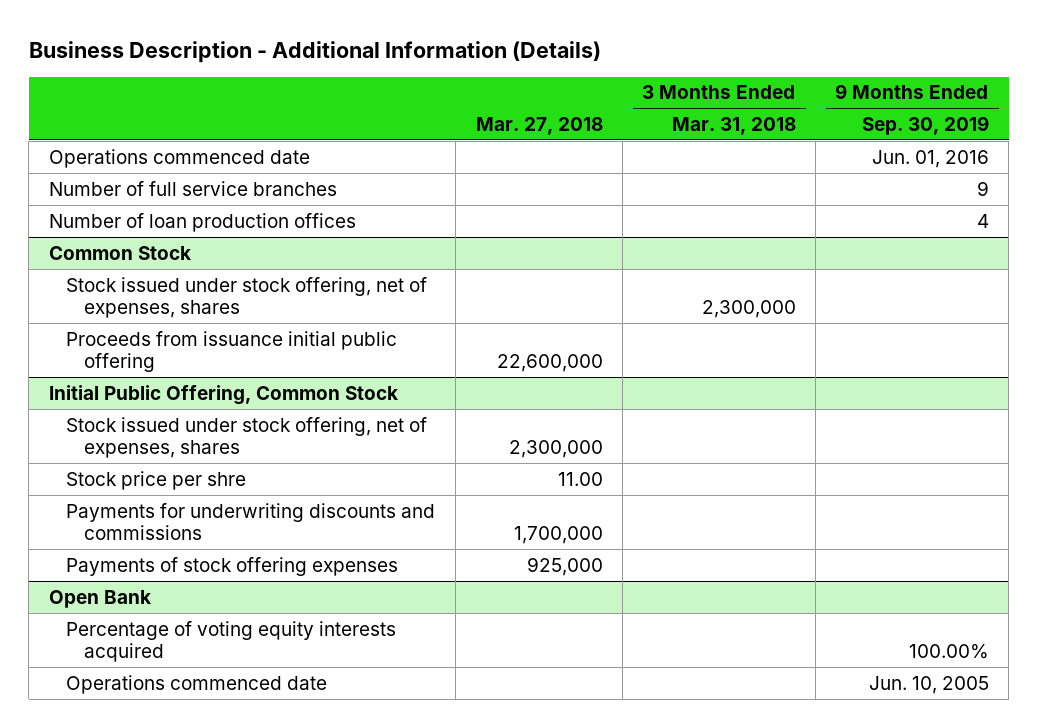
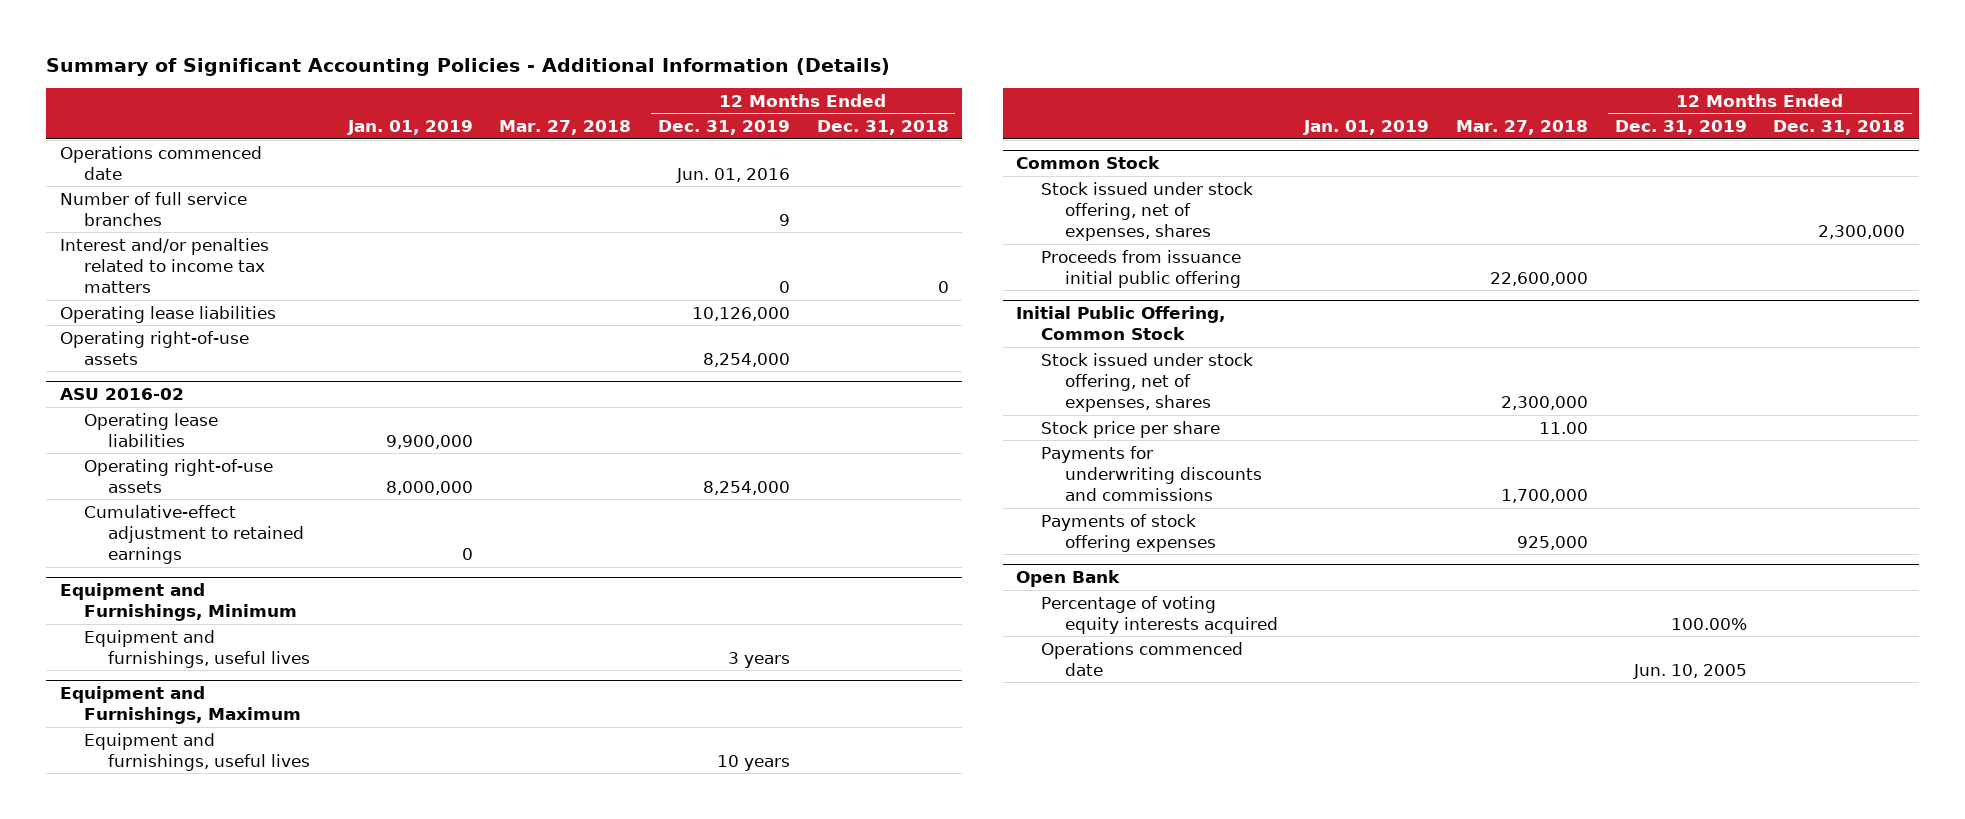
- Business Description - Additional Information (Details)
+ Summary of Significant Accounting Policies - Additional Information (Details)
- | Mar. 27, 2018 | 3 Months Ended Mar. 31, 2018 | 9 Months Ended Sep. 30, 2019
+ | Jan. 01, 2019 | Mar. 27, 2018 | 12 Months Ended Dec. 31, 2019 | 12 Months Ended Dec. 31, 2018
- Number of loan production offices | | | 4
+ Interest and/or penalties related to income tax matters | | | 0 | 0
+ Operating lease liabilities | | | 10,126,000 |
+ Operating right-of-use assets | | | 8,254,000 |
+ ASU 2016-02
+ Operating lease liabilities | 9,900,000 | | |
+ Operating right-of-use assets | 8,000,000 | | 8,254,000 |
+ Cumulative-effect adjustment to retained earnings | 0 | | |
+ Equipment and Furnishings, Minimum
+ Equipment and furnishings, useful lives | | | 3 years |
+ Equipment and Furnishings, Maximum
+ Equipment and furnishings, useful lives | | | 10 years |
@ Initial Public Offering, Common Stock
- Stock price per shre | 11.00 | |
+ Stock price per share | | 11.00 | |

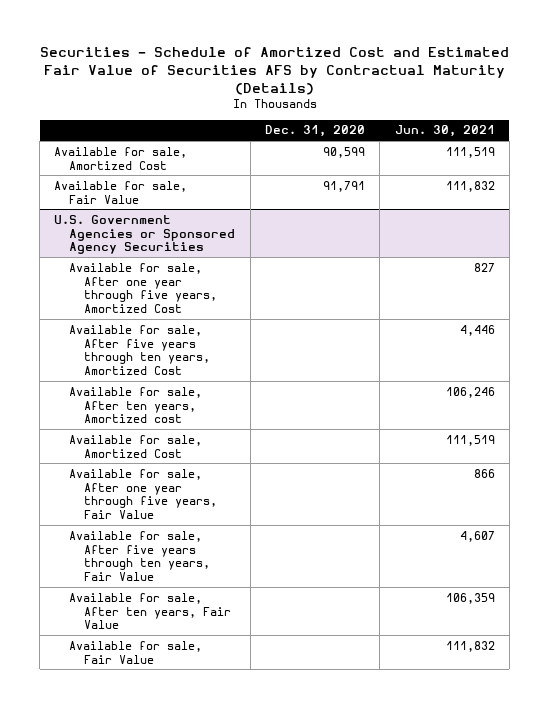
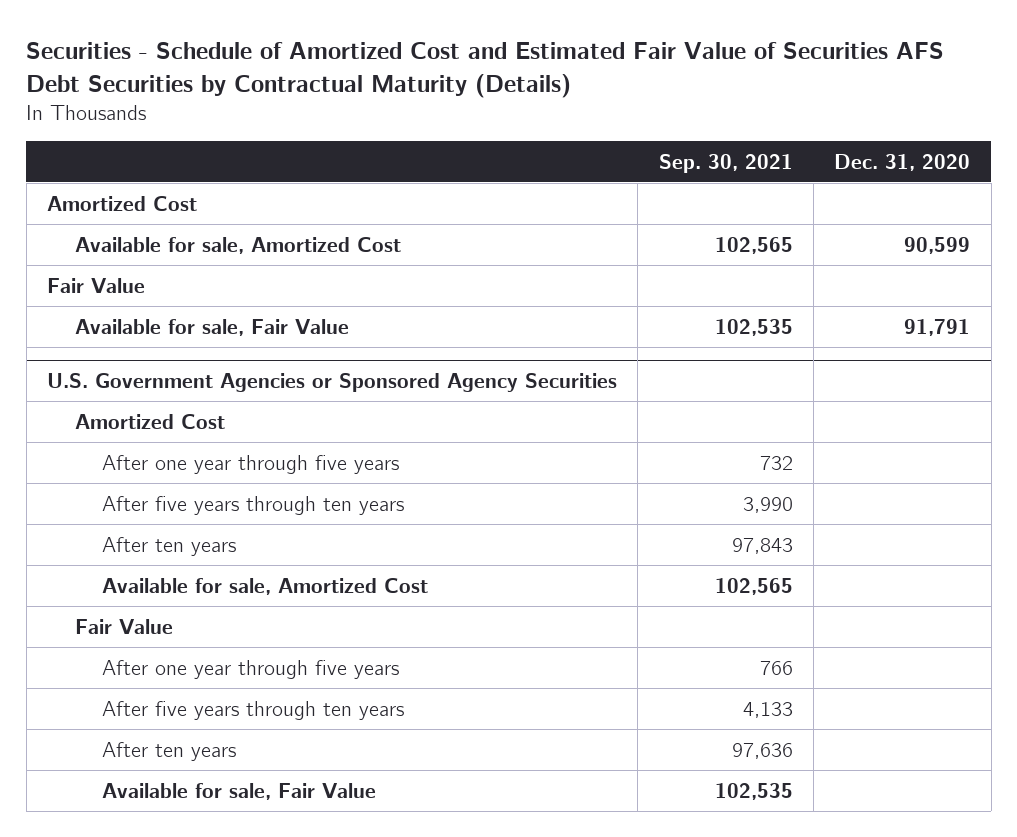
- Securities - Schedule of Amortized Cost and Estimated Fair Value of Securities AFS by Contractual Maturity (Details)
+ Securities - Schedule of Amortized Cost and Estimated Fair Value of Securities AFS Debt Securities by Contractual Maturity (Details)
- | Dec. 31, 2020 | Jun. 30, 2021
+ | Sep. 30, 2021 | Dec. 31, 2020
+ Amortized Cost
+ Fair Value
@ U.S. Government Agencies or Sponsored Agency Securities
- Available for sale, After one year through five years, Amortized Cost | | 827
- Available for sale, After five years through ten years, Amortized Cost | | 4,446
- Available for sale, After ten years, Amortized cost | | 106,246
+ Amortized Cost
+ After one year through five years | 732 |
+ After five years through ten years | 3,990 |
+ After ten years | 97,843 |
- Available for sale, After one year through five years, Fair Value | | 866
- Available for sale, After five years through ten years, Fair Value | | 4,607
- Available for sale, After ten years, Fair Value | | 106,359
+ Fair Value
+ After one year through five years | 766 |
+ After five years through ten years | 4,133 |
+ After ten years | 97,636 |

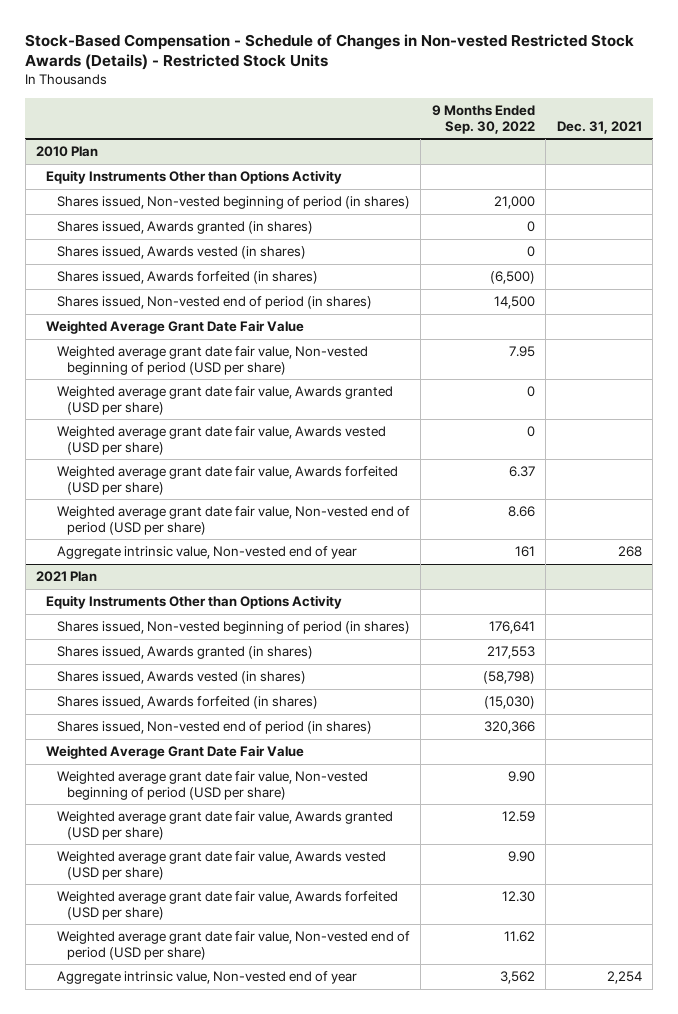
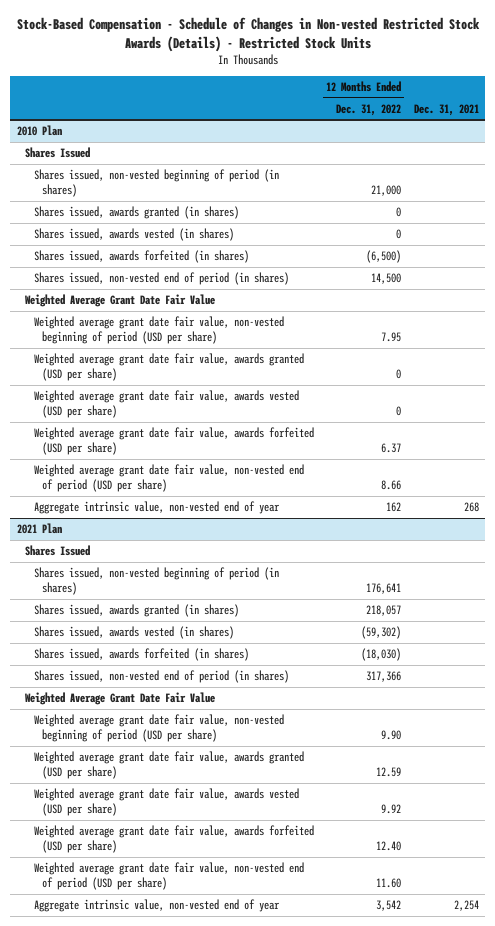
- | 9 Months Ended Sep. 30, 2022 | Dec. 31, 2021
+ | 12 Months Ended Dec. 31, 2022 | Dec. 31, 2021
@ 2010 Plan
- Equity Instruments Other than Options Activity
- Shares issued, Non-vested beginning of period (in shares) | 21,000 |
- Shares issued, Awards granted (in shares) | 0 |
- Shares issued, Awards vested (in shares) | 0 |
- Shares issued, Awards forfeited (in shares) | (6,500) |
- Shares issued, Non-vested end of period (in shares) | 14,500 |
+ Shares Issued
+ Shares issued, non-vested beginning of period (in shares) | 21,000 |
+ Shares issued, awards granted (in shares) | 0 |
+ Shares issued, awards vested (in shares) | 0 |
+ Shares issued, awards forfeited (in shares) | (6,500) |
+ Shares issued, non-vested end of period (in shares) | 14,500 |
- Weighted average grant date fair value, Non-vested beginning of period (USD per share) | 7.95 |
- Weighted average grant date fair value, Awards granted (USD per share) | 0 |
- Weighted average grant date fair value, Awards vested (USD per share) | 0 |
- Weighted average grant date fair value, Awards forfeited (USD per share) | 6.37 |
- Weighted average grant date fair value, Non-vested end of period (USD per share) | 8.66 |
- Aggregate intrinsic value, Non-vested end of year | 161 | 268
+ Weighted average grant date fair value, non-vested beginning of period (USD per share) | 7.95 |
+ Weighted average grant date fair value, awards granted (USD per share) | 0 |
+ Weighted average grant date fair value, awards vested (USD per share) | 0 |
+ Weighted average grant date fair value, awards forfeited (USD per share) | 6.37 |
+ Weighted average grant date fair value, non-vested end of period (USD per share) | 8.66 |
+ Aggregate intrinsic value, non-vested end of year | 162 | 268
@ 2021 Plan
- Equity Instruments Other than Options Activity
- Shares issued, Non-vested beginning of period (in shares) | 176,641 |
- Shares issued, Awards granted (in shares) | 217,553 |
- Shares issued, Awards vested (in shares) | (58,798) |
- Shares issued, Awards forfeited (in shares) | (15,030) |
- Shares issued, Non-vested end of period (in shares) | 320,366 |
+ Shares Issued
+ Shares issued, non-vested beginning of period (in shares) | 176,641 |
+ Shares issued, awards granted (in shares) | 218,057 |
+ Shares issued, awards vested (in shares) | (59,302) |
+ Shares issued, awards forfeited (in shares) | (18,030) |
+ Shares issued, non-vested end of period (in shares) | 317,366 |
- Weighted average grant date fair value, Non-vested beginning of period (USD per share) | 9.90 |
- Weighted average grant date fair value, Awards granted (USD per share) | 12.59 |
- Weighted average grant date fair value, Awards vested (USD per share) | 9.90 |
- Weighted average grant date fair value, Awards forfeited (USD per share) | 12.30 |
- Weighted average grant date fair value, Non-vested end of period (USD per share) | 11.62 |
- Aggregate intrinsic value, Non-vested end of year | 3,562 | 2,254
+ Weighted average grant date fair value, non-vested beginning of period (USD per share) | 9.90 |
+ Weighted average grant date fair value, awards granted (USD per share) | 12.59 |
+ Weighted average grant date fair value, awards vested (USD per share) | 9.92 |
+ Weighted average grant date fair value, awards forfeited (USD per share) | 12.40 |
+ Weighted average grant date fair value, non-vested end of period (USD per share) | 11.60 |
+ Aggregate intrinsic value, non-vested end of year | 3,542 | 2,254

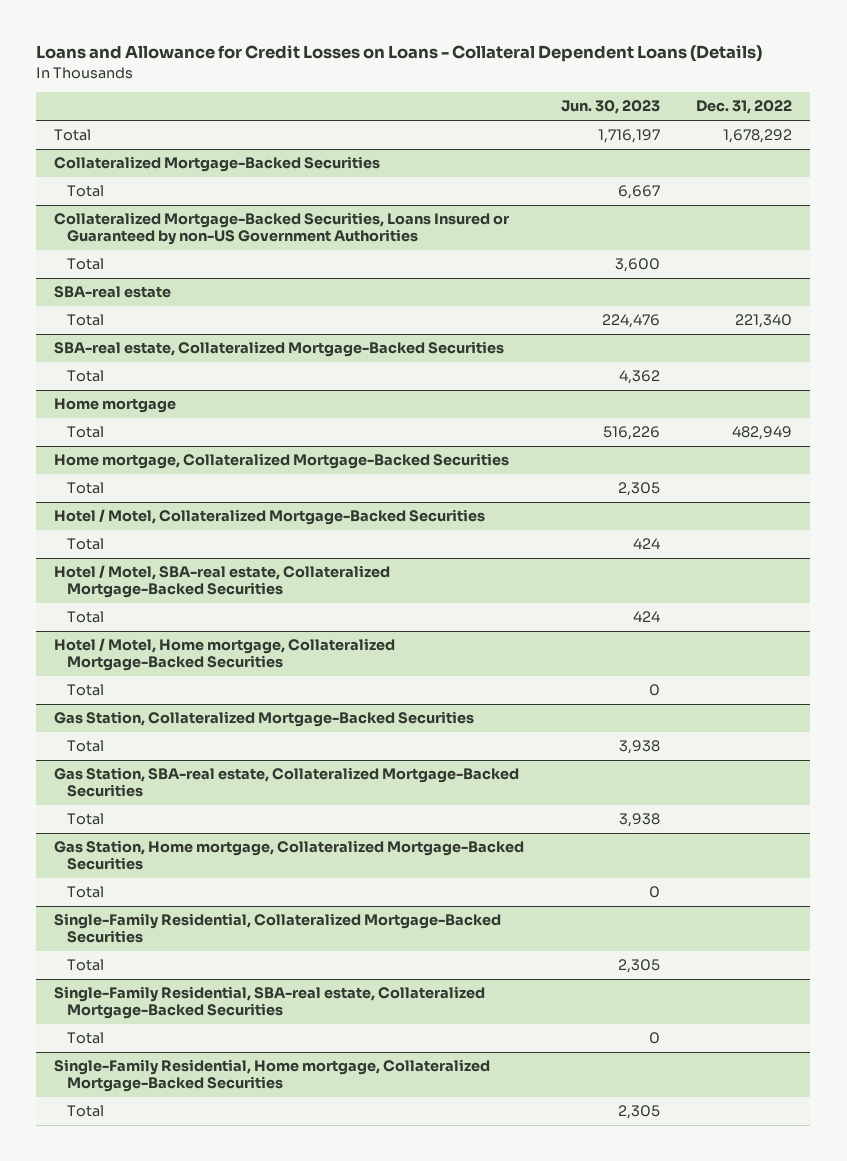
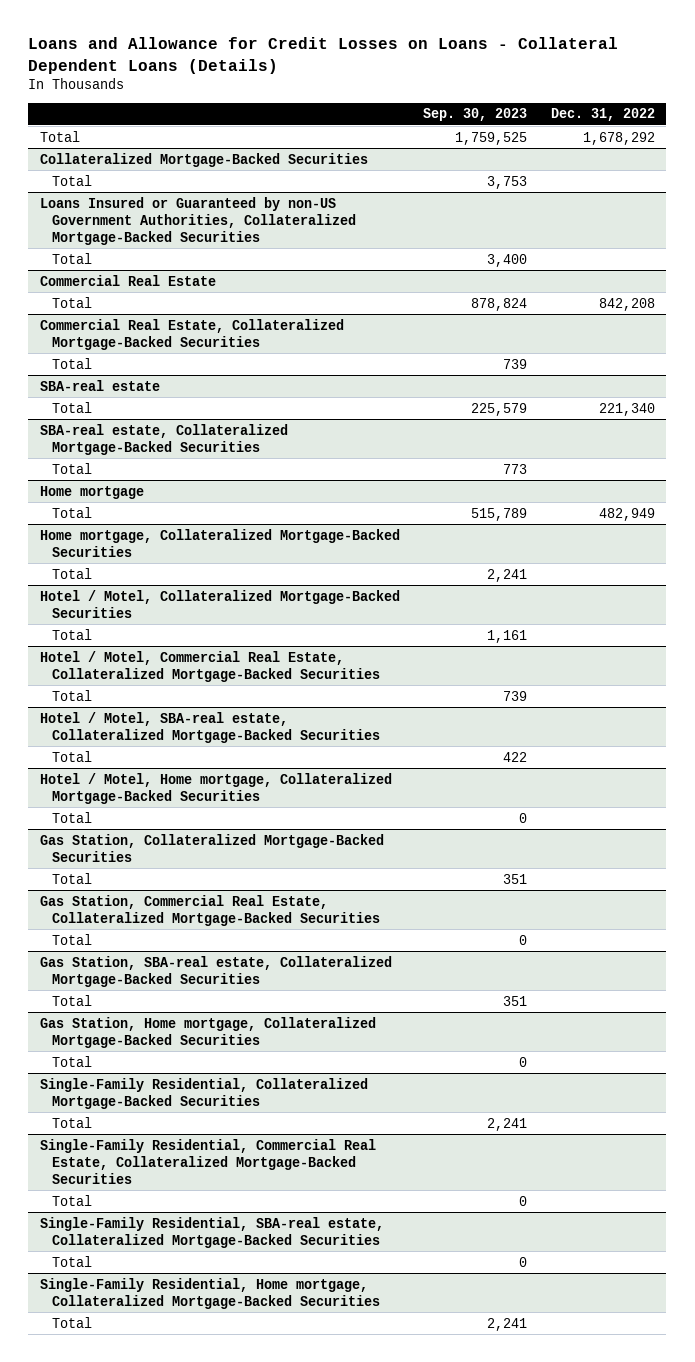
- | Jun. 30, 2023 | Dec. 31, 2022
+ | Sep. 30, 2023 | Dec. 31, 2022
- Collateralized Mortgage-Backed Securities, Loans Insured or Guaranteed by non-US Government Authorities
+ Loans Insured or Guaranteed by non-US Government Authorities, Collateralized Mortgage-Backed Securities
+ Commercial Real Estate
+ Total | 878,824 | 842,208
+ Commercial Real Estate, Collateralized Mortgage-Backed Securities
+ Total | 739 |
+ Hotel / Motel, Commercial Real Estate, Collateralized Mortgage-Backed Securities
+ Total | 739 |
+ Gas Station, Commercial Real Estate, Collateralized Mortgage-Backed Securities
+ Total | 0 |
+ Single-Family Residential, Commercial Real Estate, Collateralized Mortgage-Backed Securities
+ Total | 0 |

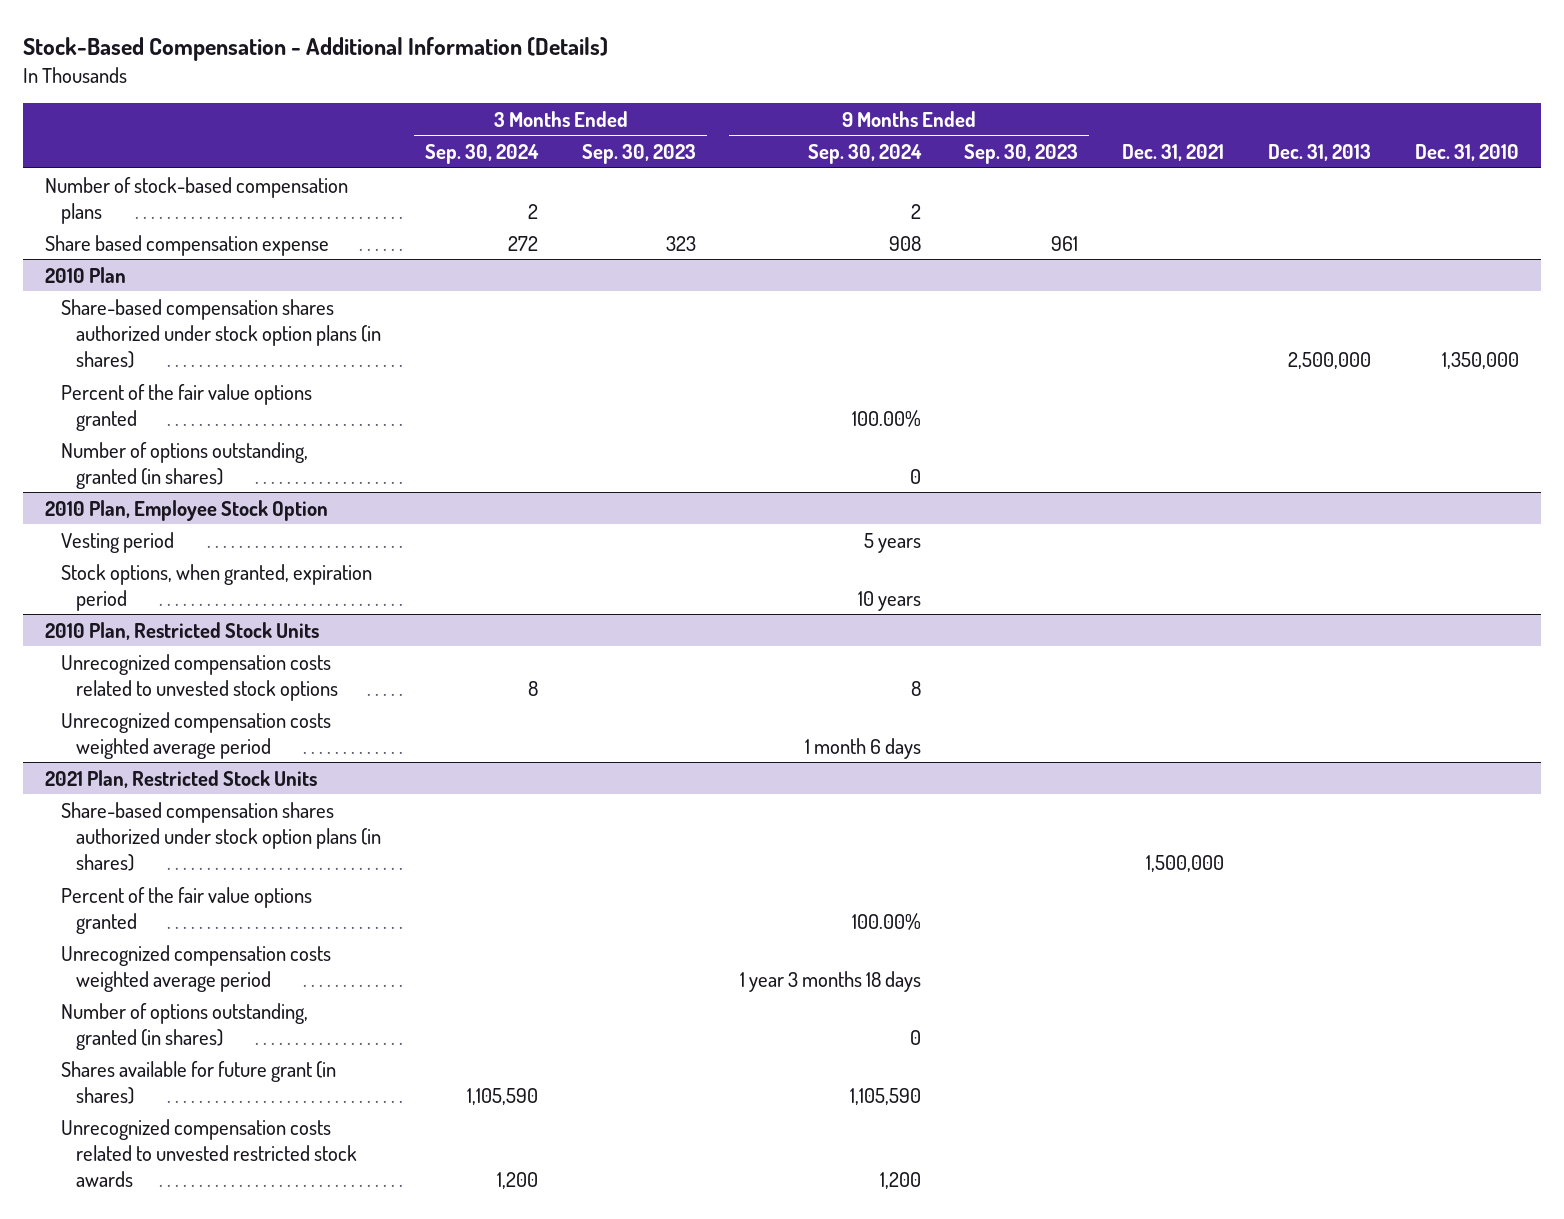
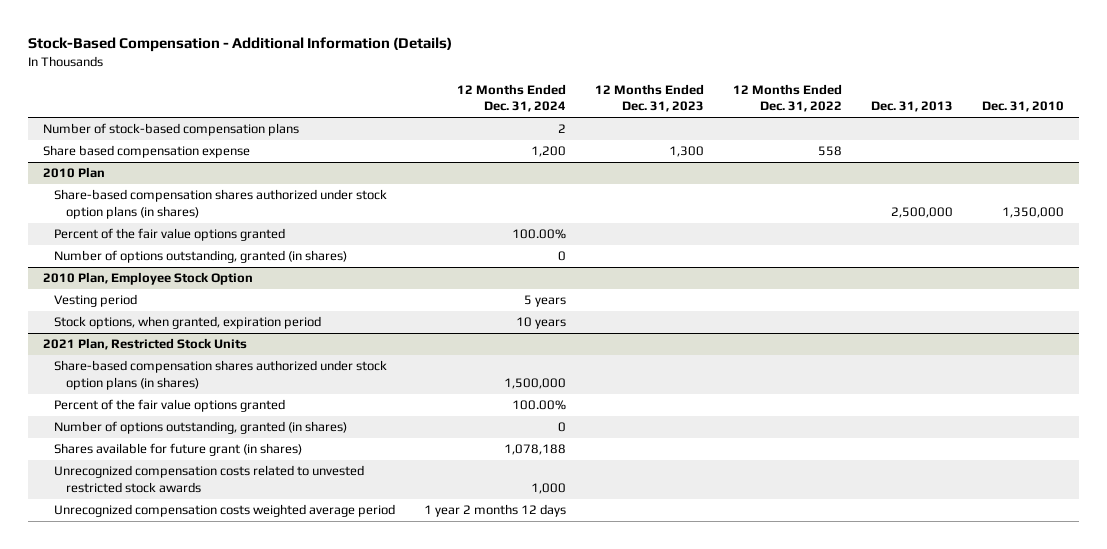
- | 3 Months Ended Sep. 30, 2024 | 3 Months Ended Sep. 30, 2023 | 9 Months Ended Sep. 30, 2024 | 9 Months Ended Sep. 30, 2023 | Dec. 31, 2021 | Dec. 31, 2013 | Dec. 31, 2010
+ | 12 Months Ended Dec. 31, 2024 | 12 Months Ended Dec. 31, 2023 | 12 Months Ended Dec. 31, 2022 | Dec. 31, 2013 | Dec. 31, 2010
- 2010 Plan, Restricted Stock Units
- Unrecognized compensation costs related to unvested stock options | 8 | | 8 | | | |
- Unrecognized compensation costs weighted average period | | | 1 month 6 days | | | |
@ 2021 Plan, Restricted Stock Units
moved down: Unrecognized compensation costs weighted average period | 1 year 2 months 12 days | | | |

